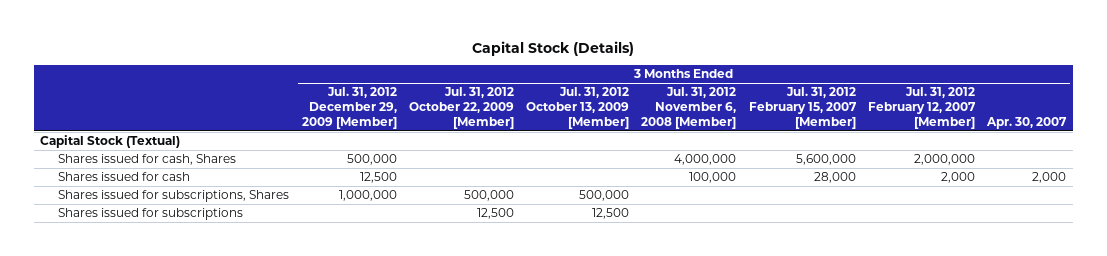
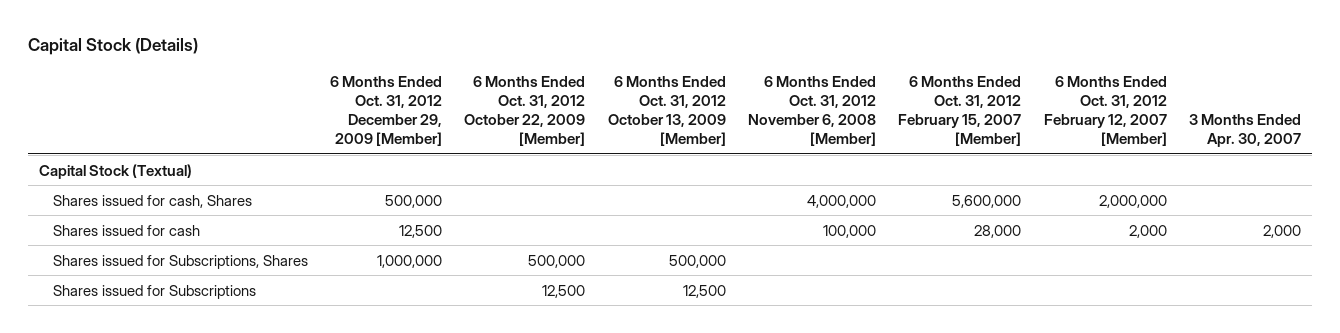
- | 3 Months Ended Jul. 31, 2012 December 29, 2009 [Member] | 3 Months Ended Jul. 31, 2012 October 22, 2009 [Member] | 3 Months Ended Jul. 31, 2012 October 13, 2009 [Member] | 3 Months Ended Jul. 31, 2012 November 6, 2008 [Member] | 3 Months Ended Jul. 31, 2012 February 15, 2007 [Member] | 3 Months Ended Jul. 31, 2012 February 12, 2007 [Member] | 3 Months Ended Apr. 30, 2007
+ | 6 Months Ended Oct. 31, 2012 December 29, 2009 [Member] | 6 Months Ended Oct. 31, 2012 October 22, 2009 [Member] | 6 Months Ended Oct. 31, 2012 October 13, 2009 [Member] | 6 Months Ended Oct. 31, 2012 November 6, 2008 [Member] | 6 Months Ended Oct. 31, 2012 February 15, 2007 [Member] | 6 Months Ended Oct. 31, 2012 February 12, 2007 [Member] | 3 Months Ended Apr. 30, 2007
- Shares issued for subscriptions, Shares | 1,000,000 | 500,000 | 500,000 | | | |
- Shares issued for subscriptions | | 12,500 | 12,500 | | | |
+ Shares issued for Subscriptions, Shares | 1,000,000 | 500,000 | 500,000 | | | |
+ Shares issued for Subscriptions | | 12,500 | 12,500 | | | |

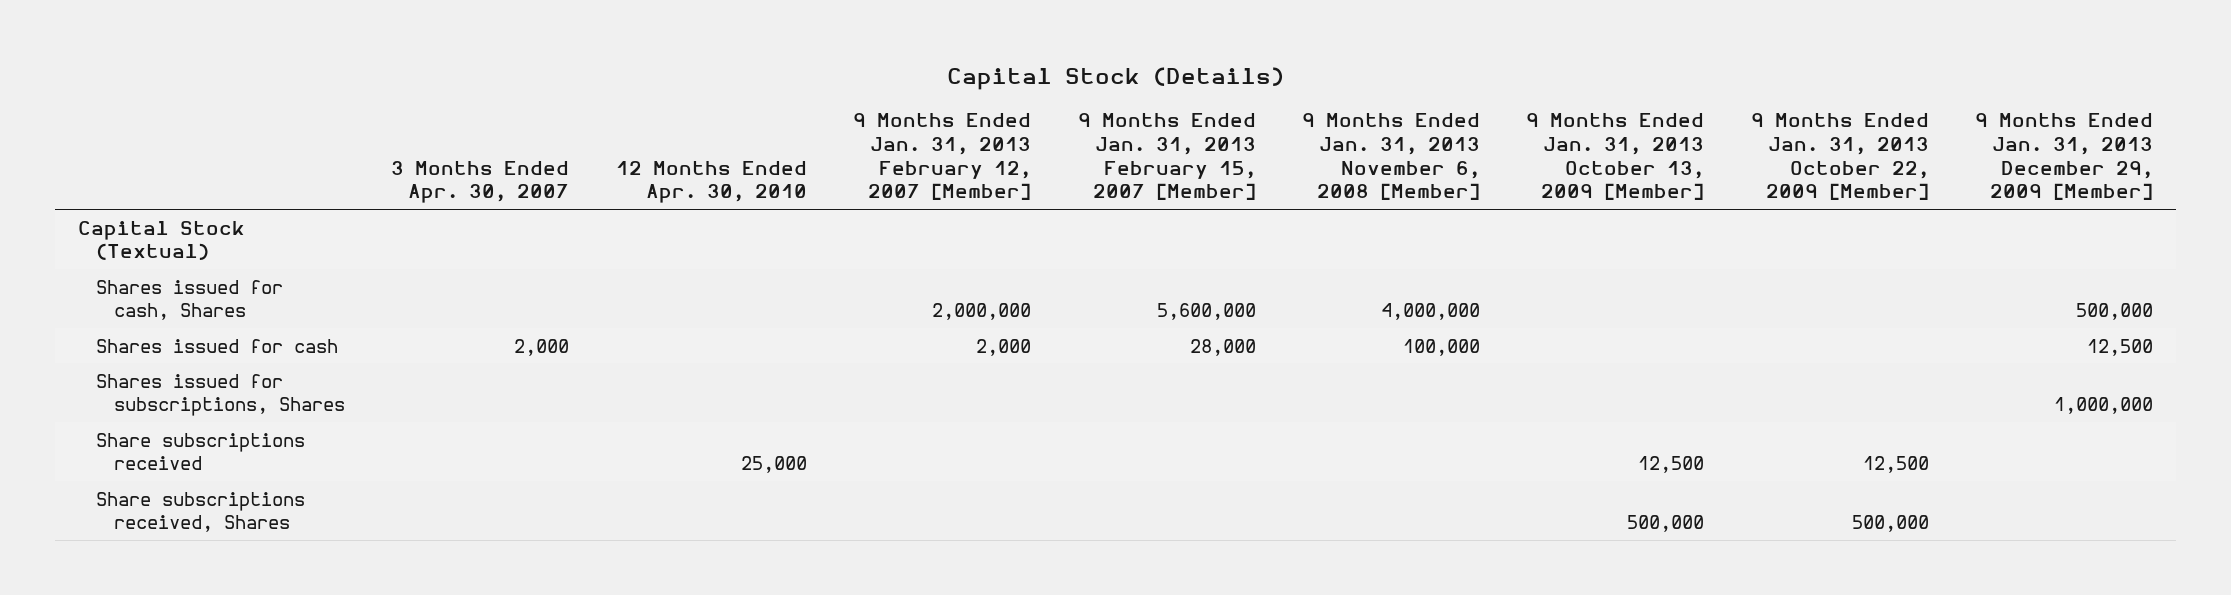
- | 6 Months Ended Oct. 31, 2012 December 29, 2009 [Member] | 6 Months Ended Oct. 31, 2012 October 22, 2009 [Member] | 6 Months Ended Oct. 31, 2012 October 13, 2009 [Member] | 6 Months Ended Oct. 31, 2012 November 6, 2008 [Member] | 6 Months Ended Oct. 31, 2012 February 15, 2007 [Member] | 6 Months Ended Oct. 31, 2012 February 12, 2007 [Member] | 3 Months Ended Apr. 30, 2007
+ | 3 Months Ended Apr. 30, 2007 | 12 Months Ended Apr. 30, 2010 | 9 Months Ended Jan. 31, 2013 February 12, 2007 [Member] | 9 Months Ended Jan. 31, 2013 February 15, 2007 [Member] | 9 Months Ended Jan. 31, 2013 November 6, 2008 [Member] | 9 Months Ended Jan. 31, 2013 October 13, 2009 [Member] | 9 Months Ended Jan. 31, 2013 October 22, 2009 [Member] | 9 Months Ended Jan. 31, 2013 December 29, 2009 [Member]
- Shares issued for Subscriptions, Shares | 1,000,000 | 500,000 | 500,000 | | | |
- Shares issued for Subscriptions | | 12,500 | 12,500 | | | |
+ Shares issued for subscriptions, Shares | | | | | | | | 1,000,000
+ Share subscriptions received | | 25,000 | | | | 12,500 | 12,500 |
+ Share subscriptions received, Shares | | | | | | 500,000 | 500,000 |

